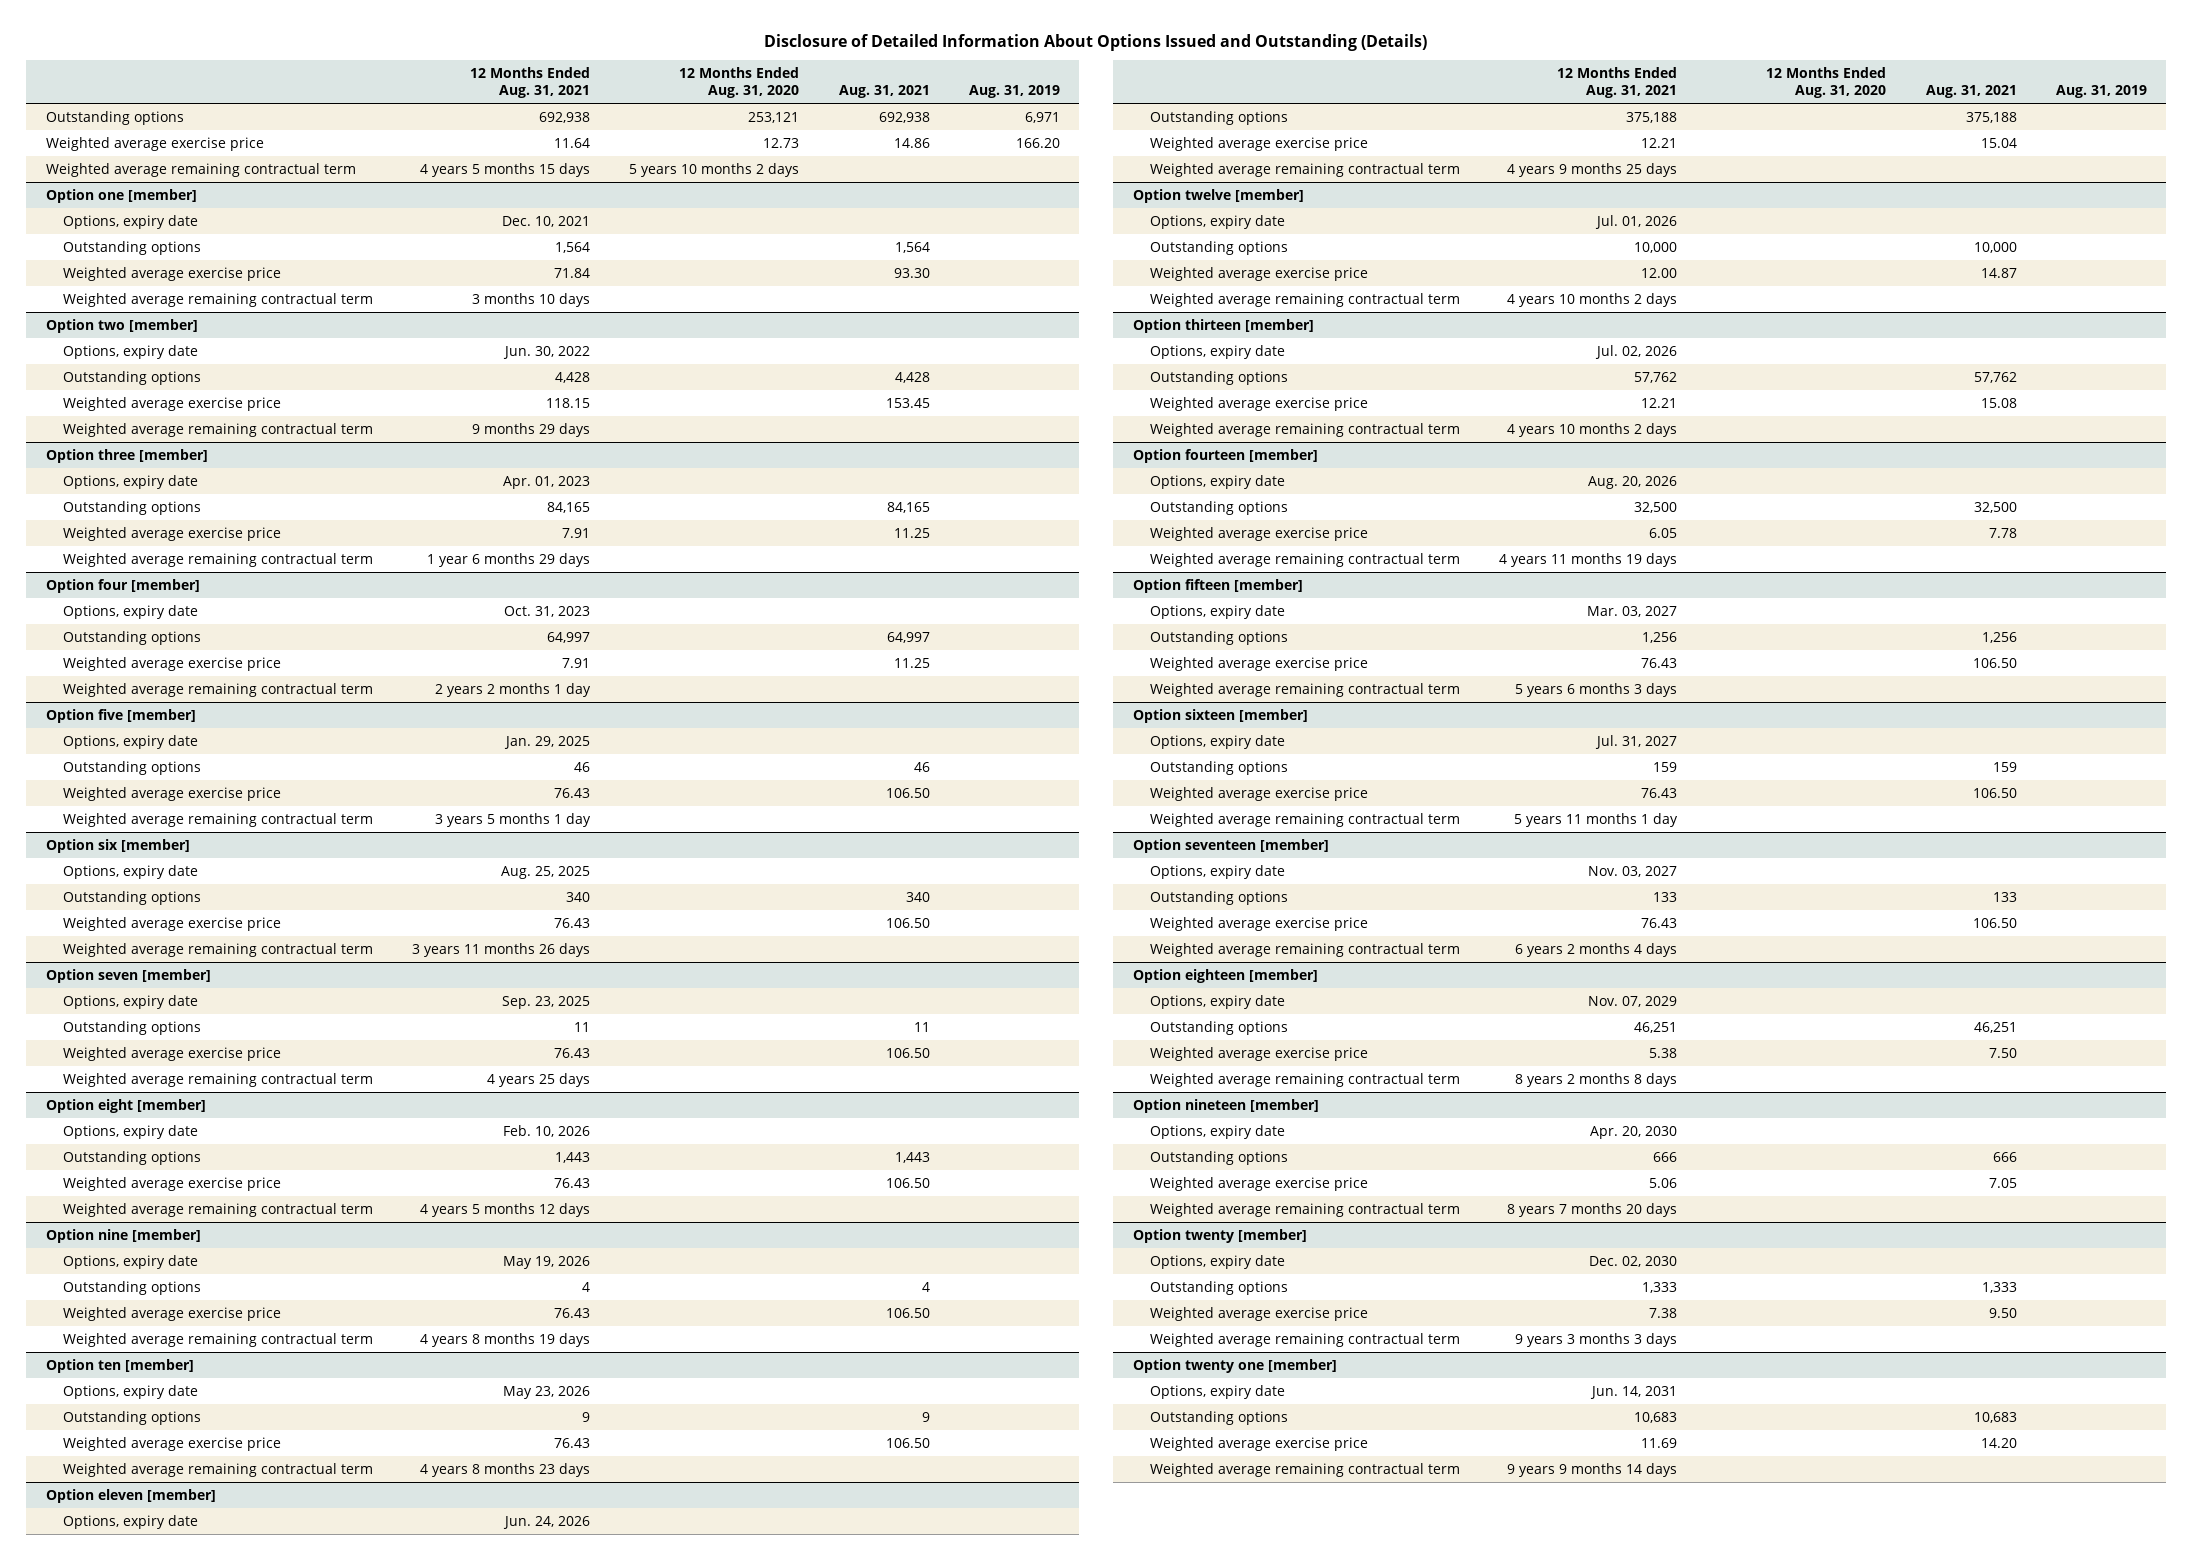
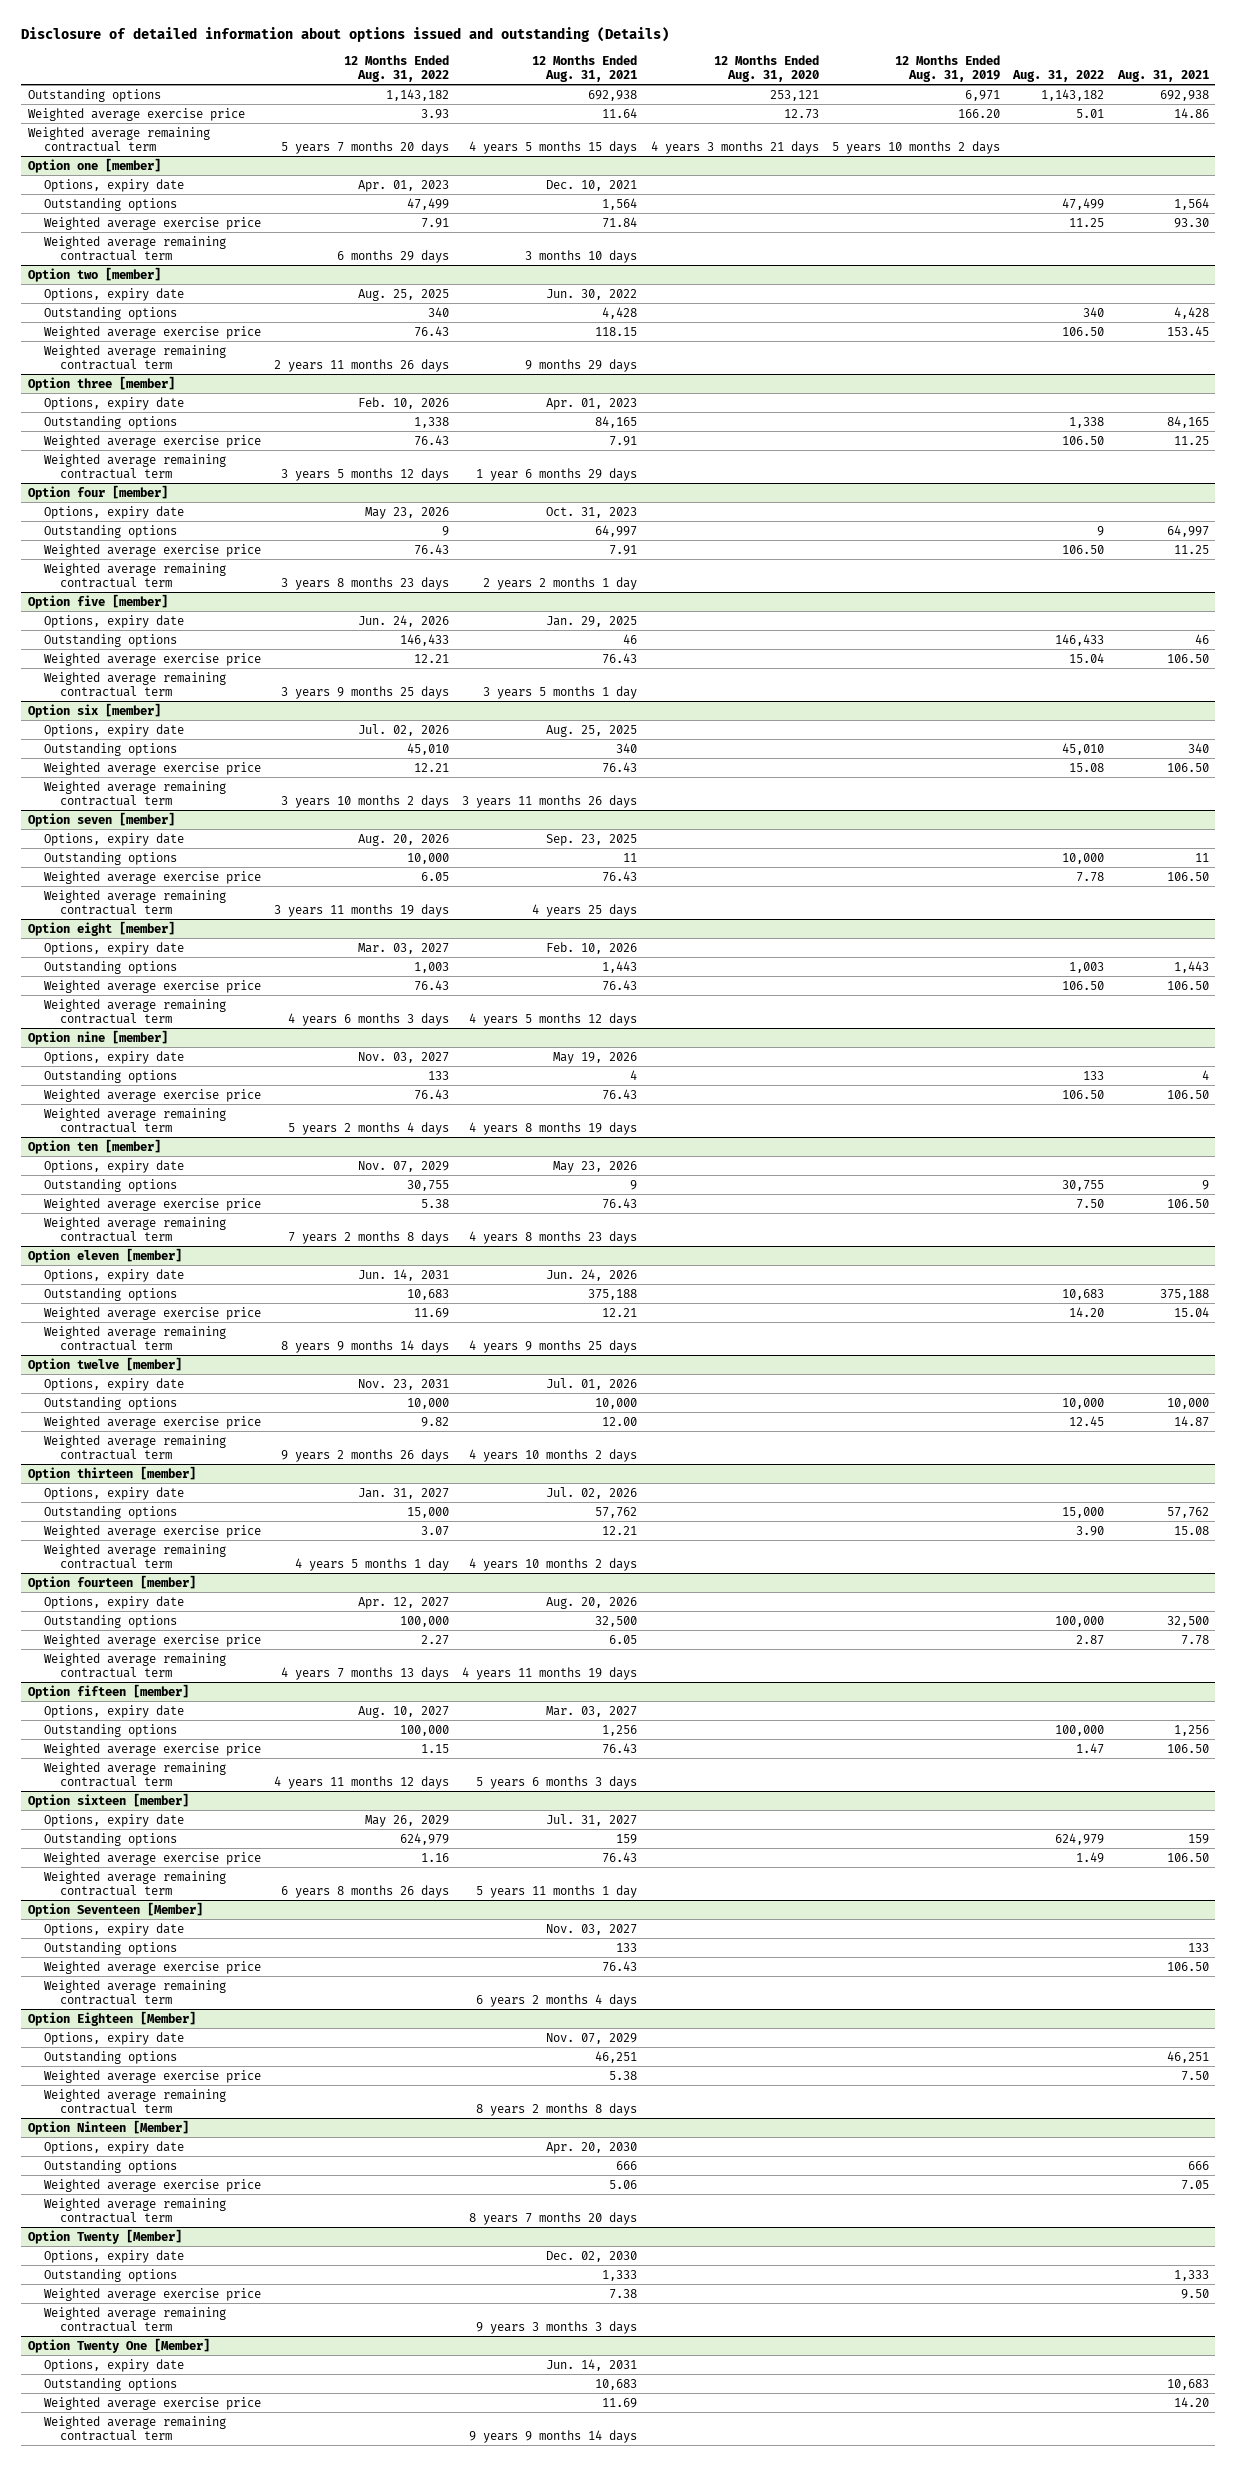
- Disclosure of Detailed Information About Options Issued and Outstanding (Details)
+ Disclosure of detailed information about options issued and outstanding (Details)
- | 12 Months Ended Aug. 31, 2021 | 12 Months Ended Aug. 31, 2020 | Aug. 31, 2021 | Aug. 31, 2019
+ | 12 Months Ended Aug. 31, 2022 | 12 Months Ended Aug. 31, 2021 | 12 Months Ended Aug. 31, 2020 | 12 Months Ended Aug. 31, 2019 | Aug. 31, 2022 | Aug. 31, 2021
- Weighted average remaining contractual term | 4 years 5 months 15 days | 5 years 10 months 2 days | |
+ Weighted average remaining contractual term | 5 years 7 months 20 days | 4 years 5 months 15 days | 4 years 3 months 21 days | 5 years 10 months 2 days | |
- Option seventeen [member]
+ Option Seventeen [Member]
- Option eighteen [member]
+ Option Eighteen [Member]
- Option nineteen [member]
+ Option Ninteen [Member]
- Option twenty [member]
+ Option Twenty [Member]
- Option twenty one [member]
+ Option Twenty One [Member]

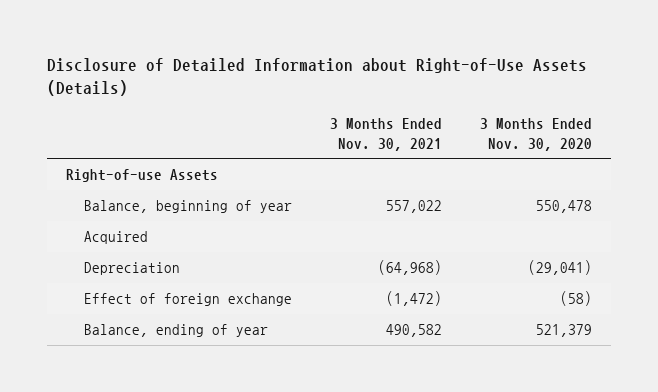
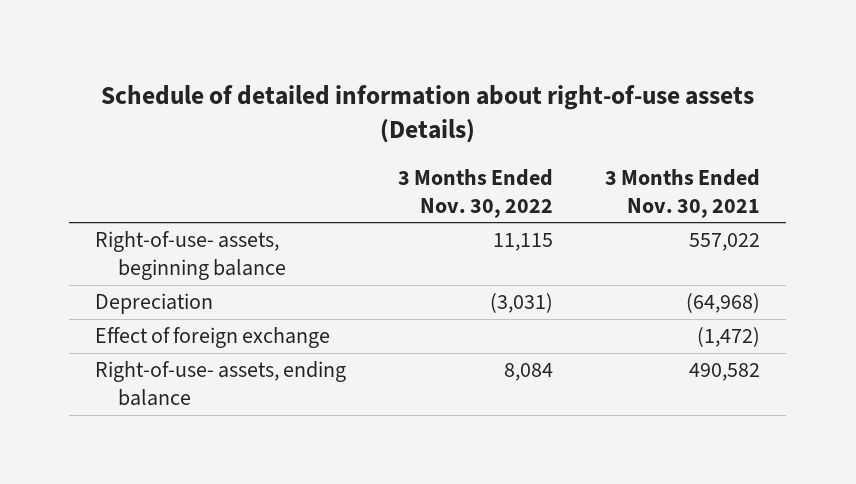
- Disclosure of Detailed Information about Right-of-Use Assets (Details)
+ Schedule of detailed information about right-of-use assets (Details)
- | 3 Months Ended Nov. 30, 2021 | 3 Months Ended Nov. 30, 2020
+ | 3 Months Ended Nov. 30, 2022 | 3 Months Ended Nov. 30, 2021
- Right-of-use Assets
- Balance, beginning of year | 557,022 | 550,478
- Acquired
+ Right-of-use- assets, beginning balance | 11,115 | 557,022
- Balance, ending of year | 490,582 | 521,379
+ Right-of-use- assets, ending balance | 8,084 | 490,582

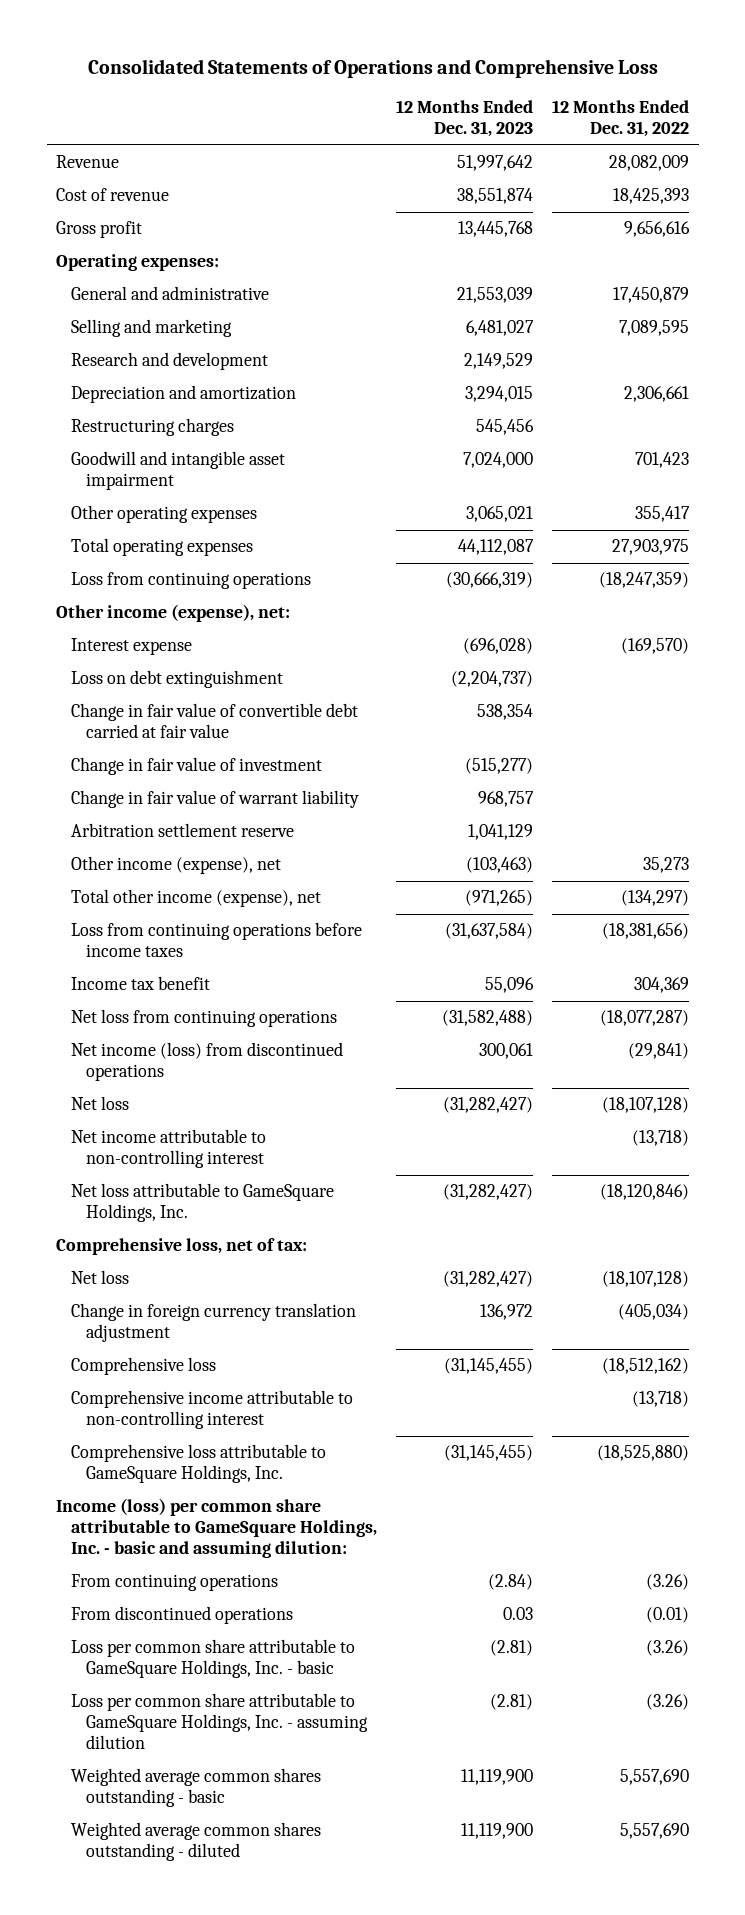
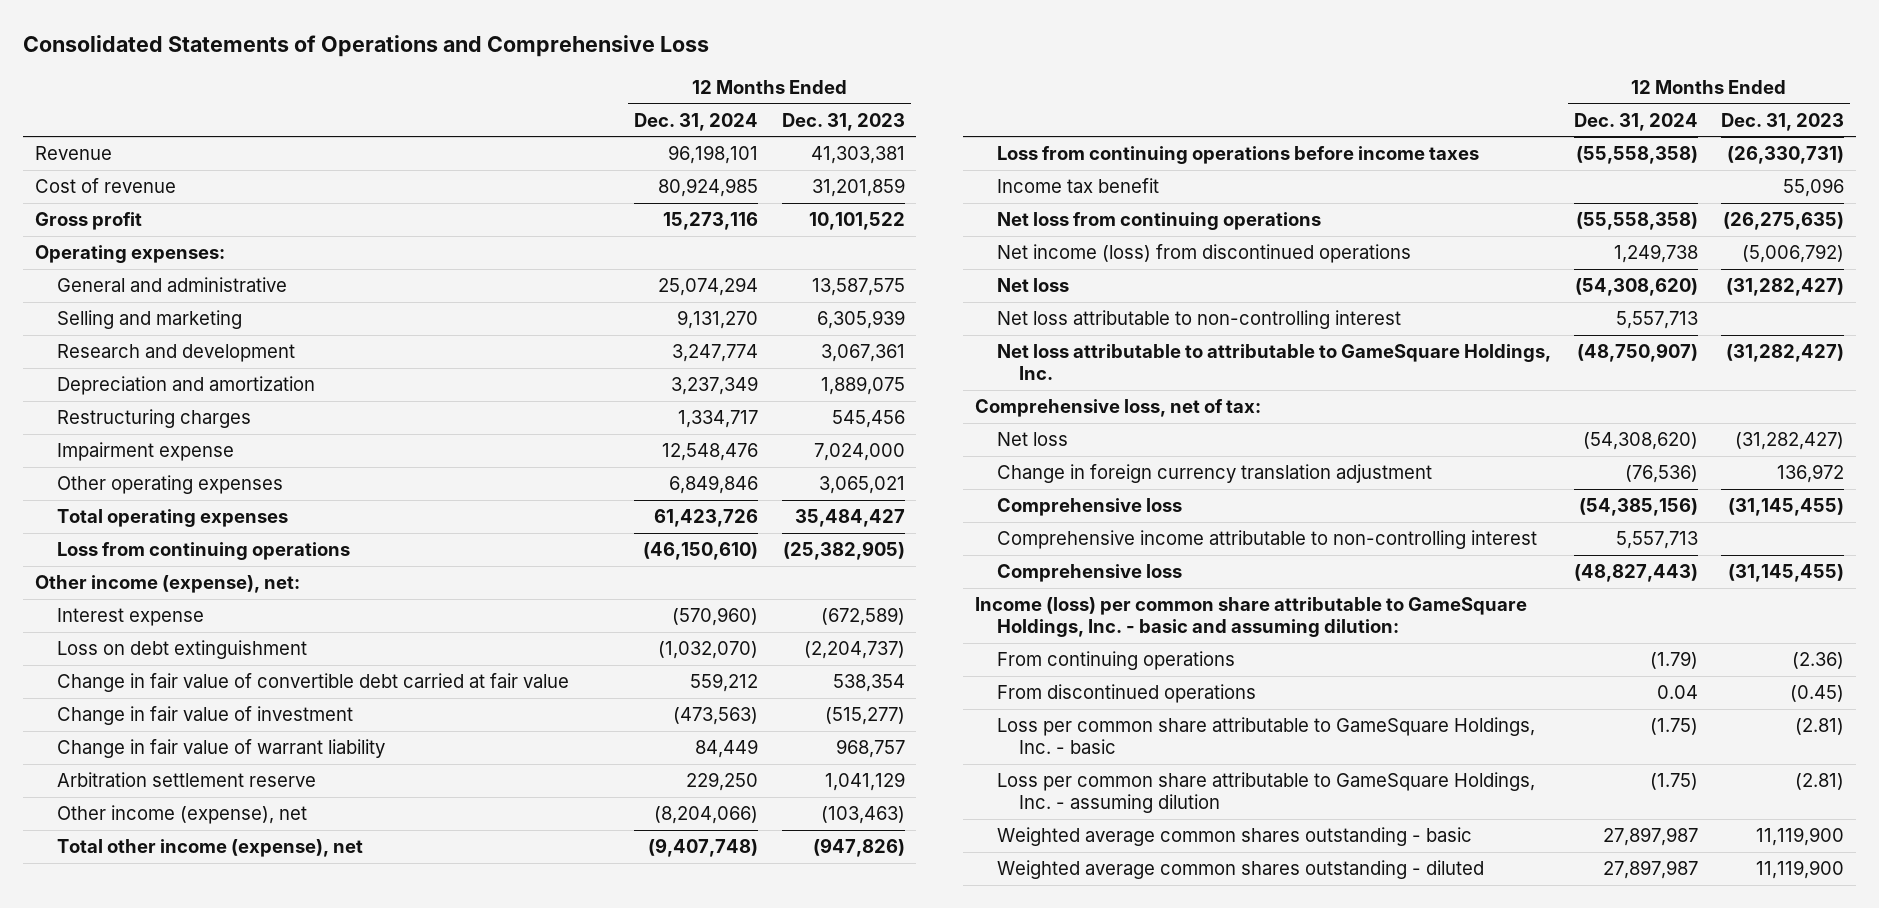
- | 12 Months Ended Dec. 31, 2023 | 12 Months Ended Dec. 31, 2022
+ | 12 Months Ended Dec. 31, 2024 | 12 Months Ended Dec. 31, 2023
- Revenue | 51,997,642 | 28,082,009
- Cost of revenue | 38,551,874 | 18,425,393
- Gross profit | 13,445,768 | 9,656,616
+ Revenue | 96,198,101 | 41,303,381
+ Cost of revenue | 80,924,985 | 31,201,859
+ Gross profit | 15,273,116 | 10,101,522
- General and administrative | 21,553,039 | 17,450,879
- Selling and marketing | 6,481,027 | 7,089,595
- Research and development | 2,149,529 |
- Depreciation and amortization | 3,294,015 | 2,306,661
+ General and administrative | 25,074,294 | 13,587,575
+ Selling and marketing | 9,131,270 | 6,305,939
+ Research and development | 3,247,774 | 3,067,361
+ Depreciation and amortization | 3,237,349 | 1,889,075
- Goodwill and intangible asset impairment | 7,024,000 | 701,423
+ Impairment expense | 12,548,476 | 7,024,000
- Total operating expenses | 44,112,087 | 27,903,975
- Loss from continuing operations | (30,666,319) | (18,247,359)
+ Total operating expenses | 61,423,726 | 35,484,427
+ Loss from continuing operations | (46,150,610) | (25,382,905)
- Interest expense | (696,028) | (169,570)
+ Interest expense | (570,960) | (672,589)
- Total other income (expense), net | (971,265) | (134,297)
- Loss from continuing operations before income taxes | (31,637,584) | (18,381,656)
+ Total other income (expense), net | (9,407,748) | (947,826)
+ Loss from continuing operations before income taxes | (55,558,358) | (26,330,731)
- Net loss from continuing operations | (31,582,488) | (18,077,287)
- Net income (loss) from discontinued operations | 300,061 | (29,841)
+ Net loss from continuing operations | (55,558,358) | (26,275,635)
+ Net income (loss) from discontinued operations | 1,249,738 | (5,006,792)
- Net income attributable to non-controlling interest | | (13,718)
- Net loss attributable to GameSquare Holdings, Inc. | (31,282,427) | (18,120,846)
+ Net loss attributable to non-controlling interest | 5,557,713 |
+ Net loss attributable to attributable to GameSquare Holdings, Inc. | (48,750,907) | (31,282,427)
- Comprehensive loss attributable to GameSquare Holdings, Inc. | (31,145,455) | (18,525,880)
+ Comprehensive loss | (48,827,443) | (31,145,455)
- From continuing operations | (2.84) | (3.26)
- From discontinued operations | 0.03 | (0.01)
+ From continuing operations | (1.79) | (2.36)
+ From discontinued operations | 0.04 | (0.45)

